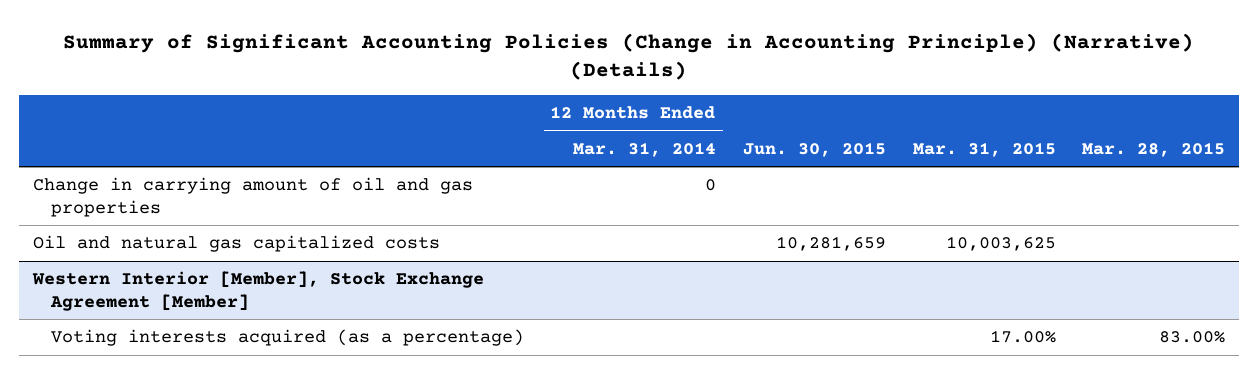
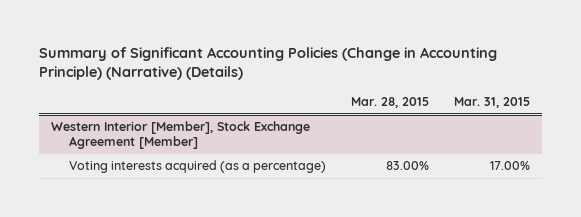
- | 12 Months Ended Mar. 31, 2014 | Jun. 30, 2015 | Mar. 31, 2015 | Mar. 28, 2015
+ | Mar. 28, 2015 | Mar. 31, 2015
- Change in carrying amount of oil and gas properties | 0 | | |
- Oil and natural gas capitalized costs | | 10,281,659 | 10,003,625 |

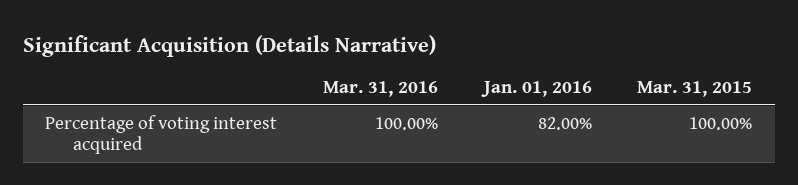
- Summary of Significant Accounting Policies (Change in Accounting Principle) (Narrative) (Details)
+ Significant Acquisition (Details Narrative)
- | Mar. 28, 2015 | Mar. 31, 2015
+ | Mar. 31, 2016 | Jan. 01, 2016 | Mar. 31, 2015
- Western Interior [Member], Stock Exchange Agreement [Member]
- Voting interests acquired (as a percentage) | 83.00% | 17.00%
+ Percentage of voting interest acquired | 100.00% | 82.00% | 100.00%

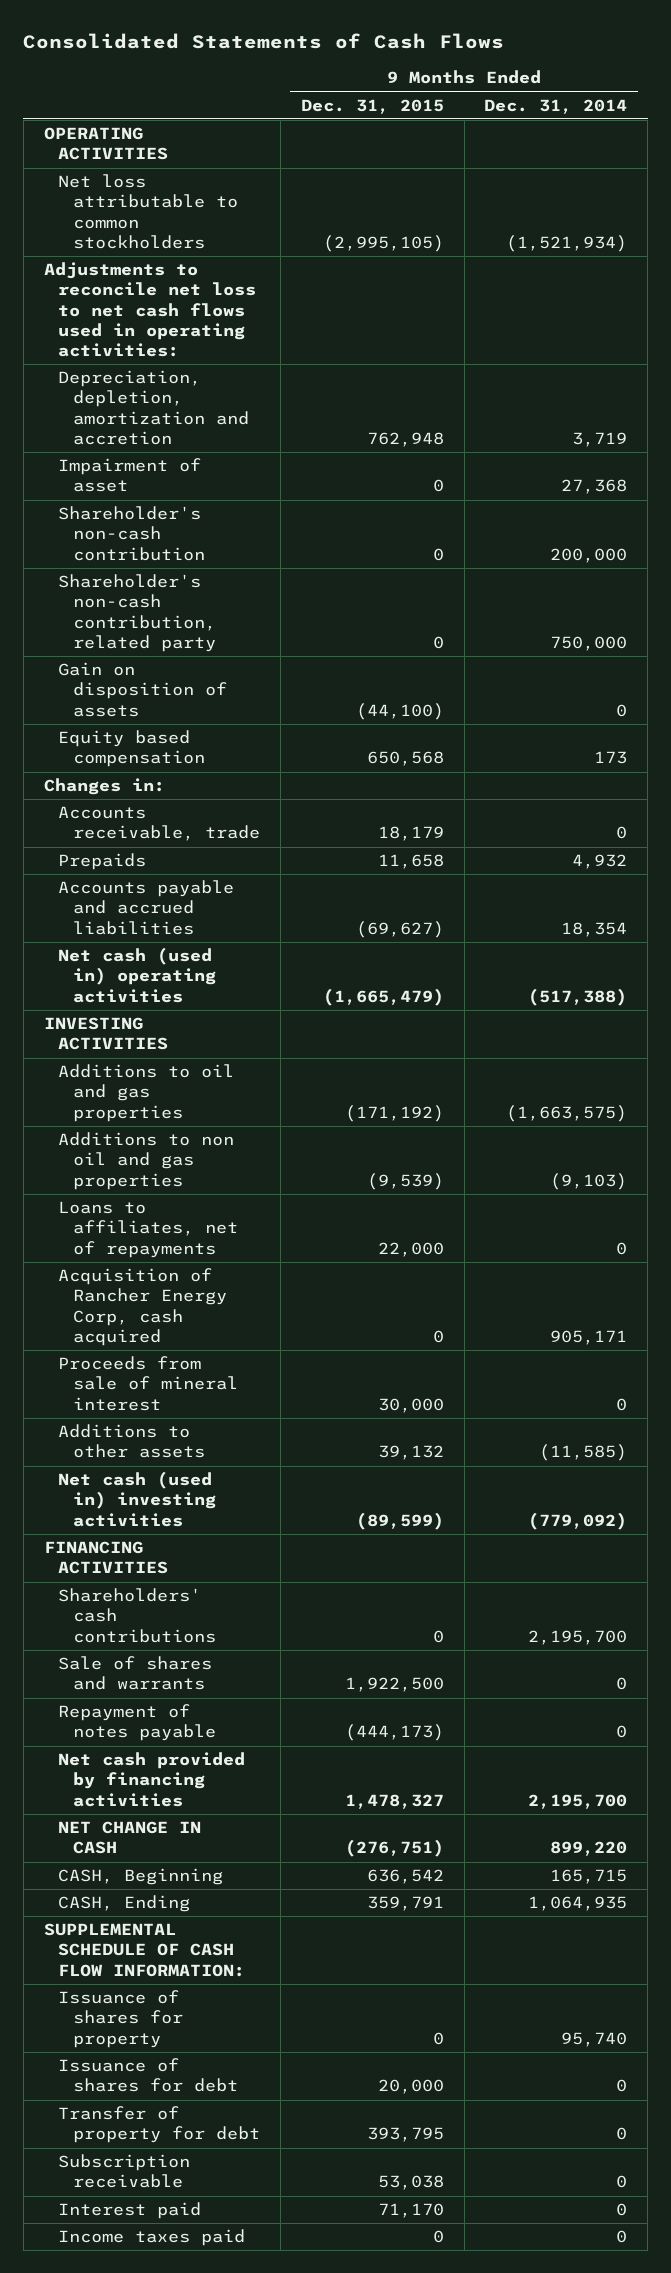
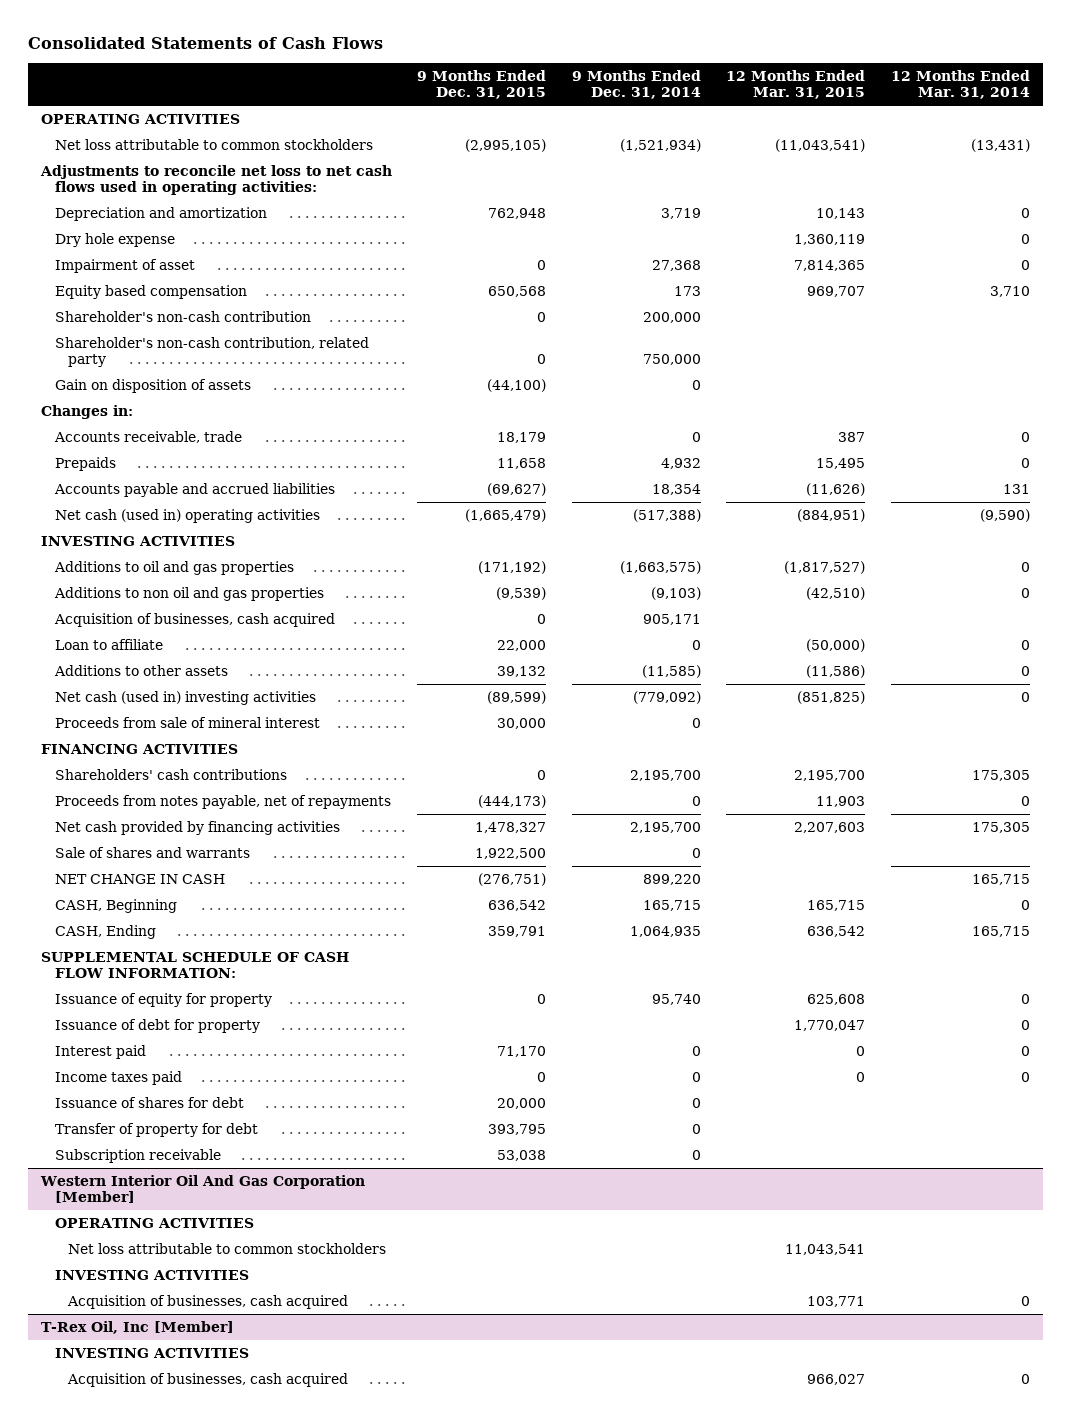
- | 9 Months Ended Dec. 31, 2015 | 9 Months Ended Dec. 31, 2014
+ | 9 Months Ended Dec. 31, 2015 | 9 Months Ended Dec. 31, 2014 | 12 Months Ended Mar. 31, 2015 | 12 Months Ended Mar. 31, 2014
- Depreciation, depletion, amortization and accretion | 762,948 | 3,719
+ Depreciation and amortization | 762,948 | 3,719 | 10,143 | 0
+ Dry hole expense | | | 1,360,119 | 0
moved up: Equity based compensation | 650,568 | 173 | 969,707 | 3,710
- Loans to affiliates, net of repayments | 22,000 | 0
- Acquisition of Rancher Energy Corp, cash acquired | 0 | 905,171
+ Acquisition of businesses, cash acquired | 0 | 905,171 | |
+ Loan to affiliate | 22,000 | 0 | (50,000) | 0
moved down: Proceeds from sale of mineral interest | 30,000 | 0 | |
- Repayment of notes payable | (444,173) | 0
+ Proceeds from notes payable, net of repayments | (444,173) | 0 | 11,903 | 0
moved down: Sale of shares and warrants | 1,922,500 | 0 | |
- Issuance of shares for property | 0 | 95,740
+ Issuance of equity for property | 0 | 95,740 | 625,608 | 0
+ Issuance of debt for property | | | 1,770,047 | 0
moved up: Interest paid | 71,170 | 0 | 0 | 0
moved up: Income taxes paid | 0 | 0 | 0 | 0
+ Western Interior Oil And Gas Corporation [Member]
+ OPERATING ACTIVITIES
+ Net loss attributable to common stockholders | | | 11,043,541 |
+ INVESTING ACTIVITIES
+ Acquisition of businesses, cash acquired | | | 103,771 | 0
+ T-Rex Oil, Inc [Member]
+ INVESTING ACTIVITIES
+ Acquisition of businesses, cash acquired | | | 966,027 | 0

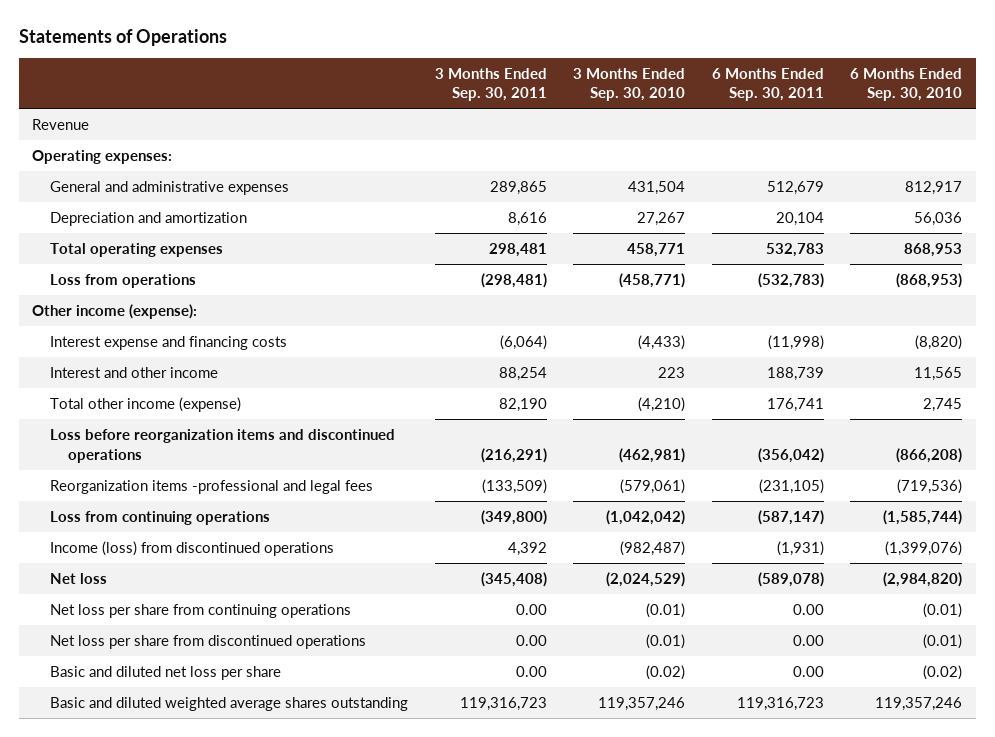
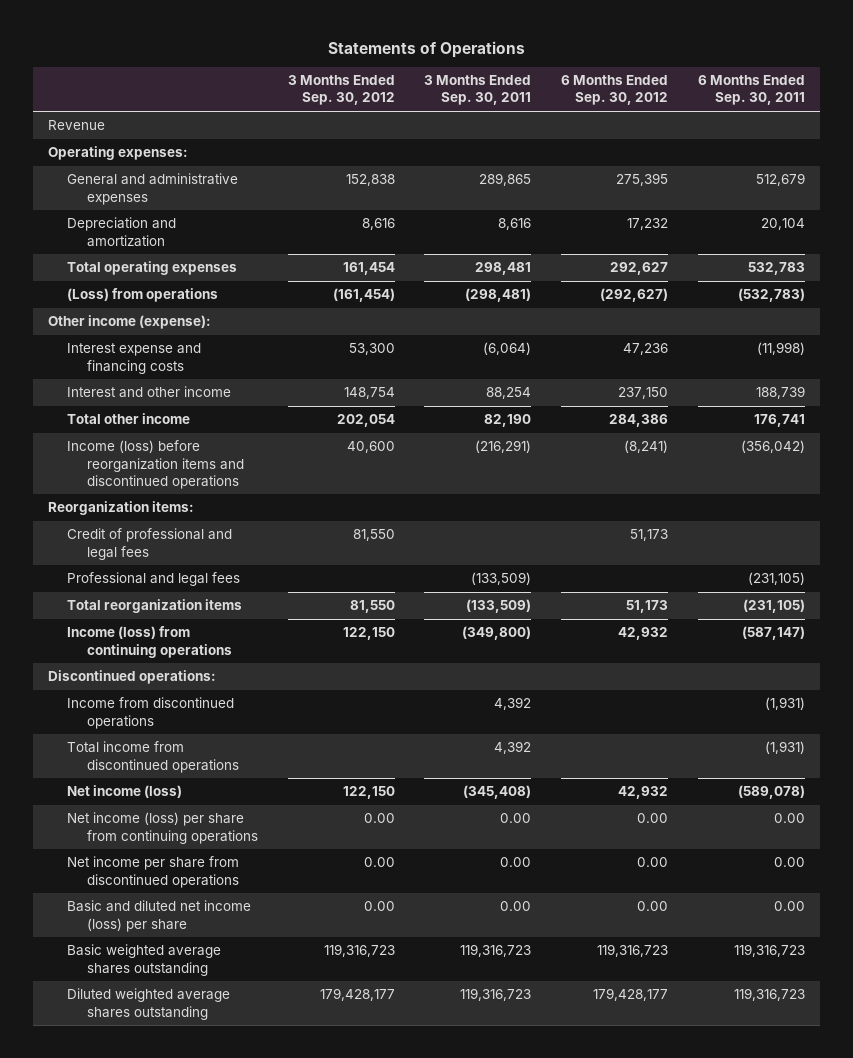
- | 3 Months Ended Sep. 30, 2011 | 3 Months Ended Sep. 30, 2010 | 6 Months Ended Sep. 30, 2011 | 6 Months Ended Sep. 30, 2010
+ | 3 Months Ended Sep. 30, 2012 | 3 Months Ended Sep. 30, 2011 | 6 Months Ended Sep. 30, 2012 | 6 Months Ended Sep. 30, 2011
- Loss from operations | (298,481) | (458,771) | (532,783) | (868,953)
+ (Loss) from operations | (161,454) | (298,481) | (292,627) | (532,783)
- Total other income (expense) | 82,190 | (4,210) | 176,741 | 2,745
- Loss before reorganization items and discontinued operations | (216,291) | (462,981) | (356,042) | (866,208)
- Reorganization items -professional and legal fees | (133,509) | (579,061) | (231,105) | (719,536)
- Loss from continuing operations | (349,800) | (1,042,042) | (587,147) | (1,585,744)
- Income (loss) from discontinued operations | 4,392 | (982,487) | (1,931) | (1,399,076)
- Net loss | (345,408) | (2,024,529) | (589,078) | (2,984,820)
- Net loss per share from continuing operations | 0.00 | (0.01) | 0.00 | (0.01)
- Net loss per share from discontinued operations | 0.00 | (0.01) | 0.00 | (0.01)
- Basic and diluted net loss per share | 0.00 | (0.02) | 0.00 | (0.02)
- Basic and diluted weighted average shares outstanding | 119,316,723 | 119,357,246 | 119,316,723 | 119,357,246
+ Total other income | 202,054 | 82,190 | 284,386 | 176,741
+ Income (loss) before reorganization items and discontinued operations | 40,600 | (216,291) | (8,241) | (356,042)
+ Reorganization items:
+ Credit of professional and legal fees | 81,550 | | 51,173 |
+ Professional and legal fees | | (133,509) | | (231,105)
+ Total reorganization items | 81,550 | (133,509) | 51,173 | (231,105)
+ Income (loss) from continuing operations | 122,150 | (349,800) | 42,932 | (587,147)
+ Discontinued operations:
+ Income from discontinued operations | | 4,392 | | (1,931)
+ Total income from discontinued operations | | 4,392 | | (1,931)
+ Net income (loss) | 122,150 | (345,408) | 42,932 | (589,078)
+ Net income (loss) per share from continuing operations | 0.00 | 0.00 | 0.00 | 0.00
+ Net income per share from discontinued operations | 0.00 | 0.00 | 0.00 | 0.00
+ Basic and diluted net income (loss) per share | 0.00 | 0.00 | 0.00 | 0.00
+ Basic weighted average shares outstanding | 119,316,723 | 119,316,723 | 119,316,723 | 119,316,723
+ Diluted weighted average shares outstanding | 179,428,177 | 119,316,723 | 179,428,177 | 119,316,723

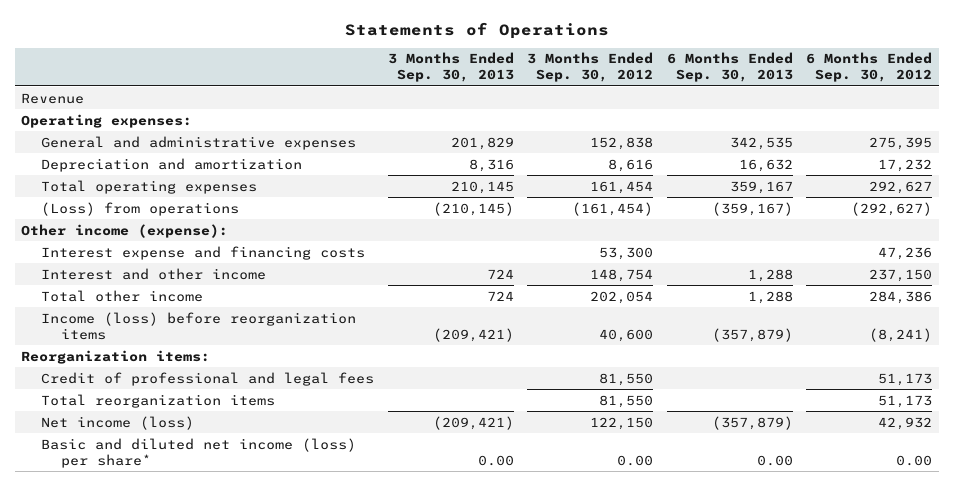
- | 3 Months Ended Sep. 30, 2012 | 3 Months Ended Sep. 30, 2011 | 6 Months Ended Sep. 30, 2012 | 6 Months Ended Sep. 30, 2011
+ | 3 Months Ended Sep. 30, 2013 | 3 Months Ended Sep. 30, 2012 | 6 Months Ended Sep. 30, 2013 | 6 Months Ended Sep. 30, 2012
- Income (loss) before reorganization items and discontinued operations | 40,600 | (216,291) | (8,241) | (356,042)
+ Income (loss) before reorganization items | (209,421) | 40,600 | (357,879) | (8,241)
- Professional and legal fees | | (133,509) | | (231,105)
- Income (loss) from continuing operations | 122,150 | (349,800) | 42,932 | (587,147)
- Discontinued operations:
- Income from discontinued operations | | 4,392 | | (1,931)
- Total income from discontinued operations | | 4,392 | | (1,931)
- Net income (loss) per share from continuing operations | 0.00 | 0.00 | 0.00 | 0.00
- Net income per share from discontinued operations | 0.00 | 0.00 | 0.00 | 0.00
- Basic and diluted net income (loss) per share | 0.00 | 0.00 | 0.00 | 0.00
- Basic weighted average shares outstanding | 119,316,723 | 119,316,723 | 119,316,723 | 119,316,723
- Diluted weighted average shares outstanding | 179,428,177 | 119,316,723 | 179,428,177 | 119,316,723
+ Basic and diluted net income (loss) per share* | 0.00 | 0.00 | 0.00 | 0.00

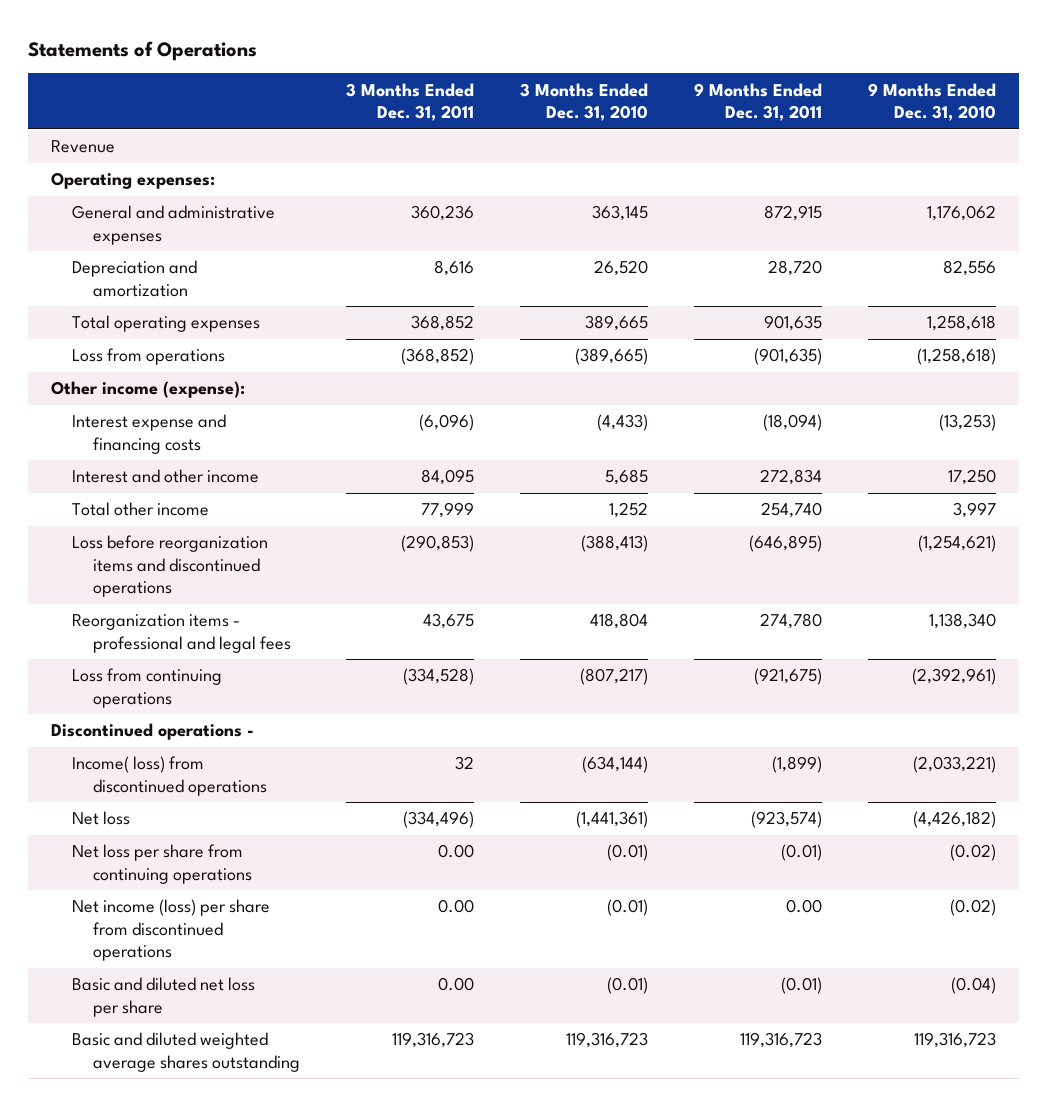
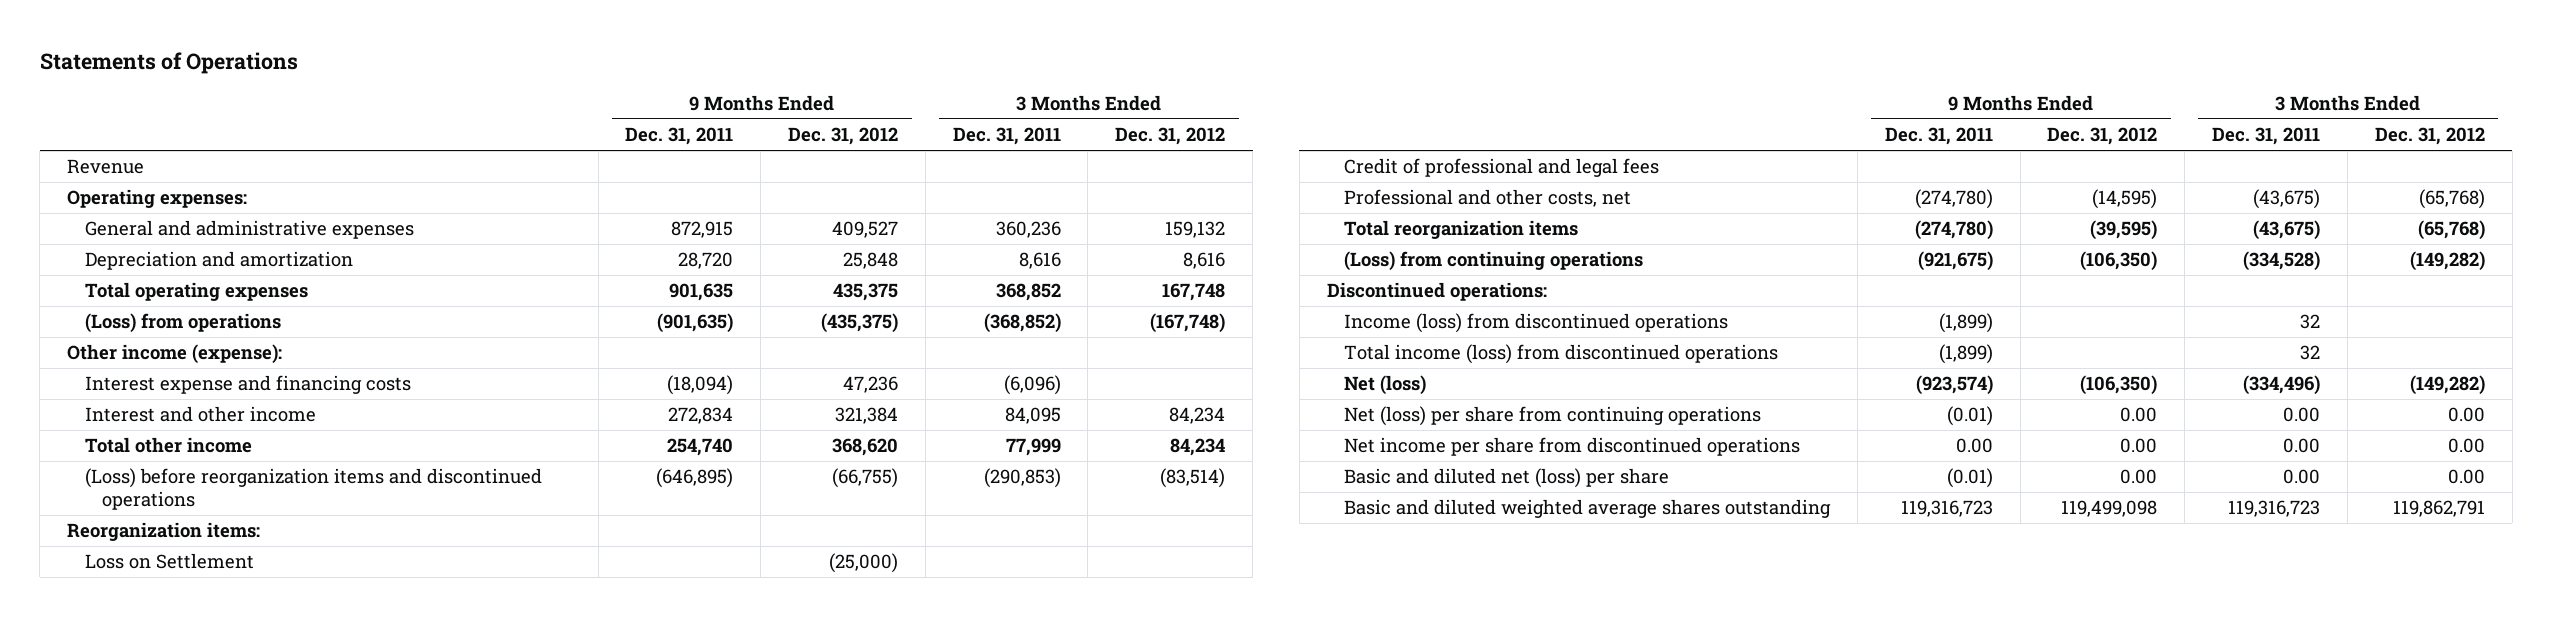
- | 3 Months Ended Dec. 31, 2011 | 3 Months Ended Dec. 31, 2010 | 9 Months Ended Dec. 31, 2011 | 9 Months Ended Dec. 31, 2010
+ | 9 Months Ended Dec. 31, 2011 | 9 Months Ended Dec. 31, 2012 | 3 Months Ended Dec. 31, 2011 | 3 Months Ended Dec. 31, 2012
- Loss from operations | (368,852) | (389,665) | (901,635) | (1,258,618)
+ (Loss) from operations | (901,635) | (435,375) | (368,852) | (167,748)
- Loss before reorganization items and discontinued operations | (290,853) | (388,413) | (646,895) | (1,254,621)
- Reorganization items - professional and legal fees | 43,675 | 418,804 | 274,780 | 1,138,340
- Loss from continuing operations | (334,528) | (807,217) | (921,675) | (2,392,961)
- Discontinued operations -
- Income( loss) from discontinued operations | 32 | (634,144) | (1,899) | (2,033,221)
- Net loss | (334,496) | (1,441,361) | (923,574) | (4,426,182)
- Net loss per share from continuing operations | 0.00 | (0.01) | (0.01) | (0.02)
- Net income (loss) per share from discontinued operations | 0.00 | (0.01) | 0.00 | (0.02)
- Basic and diluted net loss per share | 0.00 | (0.01) | (0.01) | (0.04)
+ (Loss) before reorganization items and discontinued operations | (646,895) | (66,755) | (290,853) | (83,514)
+ Reorganization items:
+ Loss on Settlement | | (25,000) | |
+ Credit of professional and legal fees
+ Professional and other costs, net | (274,780) | (14,595) | (43,675) | (65,768)
+ Total reorganization items | (274,780) | (39,595) | (43,675) | (65,768)
+ (Loss) from continuing operations | (921,675) | (106,350) | (334,528) | (149,282)
+ Discontinued operations:
+ Income (loss) from discontinued operations | (1,899) | | 32 |
+ Total income (loss) from discontinued operations | (1,899) | | 32 |
+ Net (loss) | (923,574) | (106,350) | (334,496) | (149,282)
+ Net (loss) per share from continuing operations | (0.01) | 0.00 | 0.00 | 0.00
+ Net income per share from discontinued operations | 0.00 | 0.00 | 0.00 | 0.00
+ Basic and diluted net (loss) per share | (0.01) | 0.00 | 0.00 | 0.00

